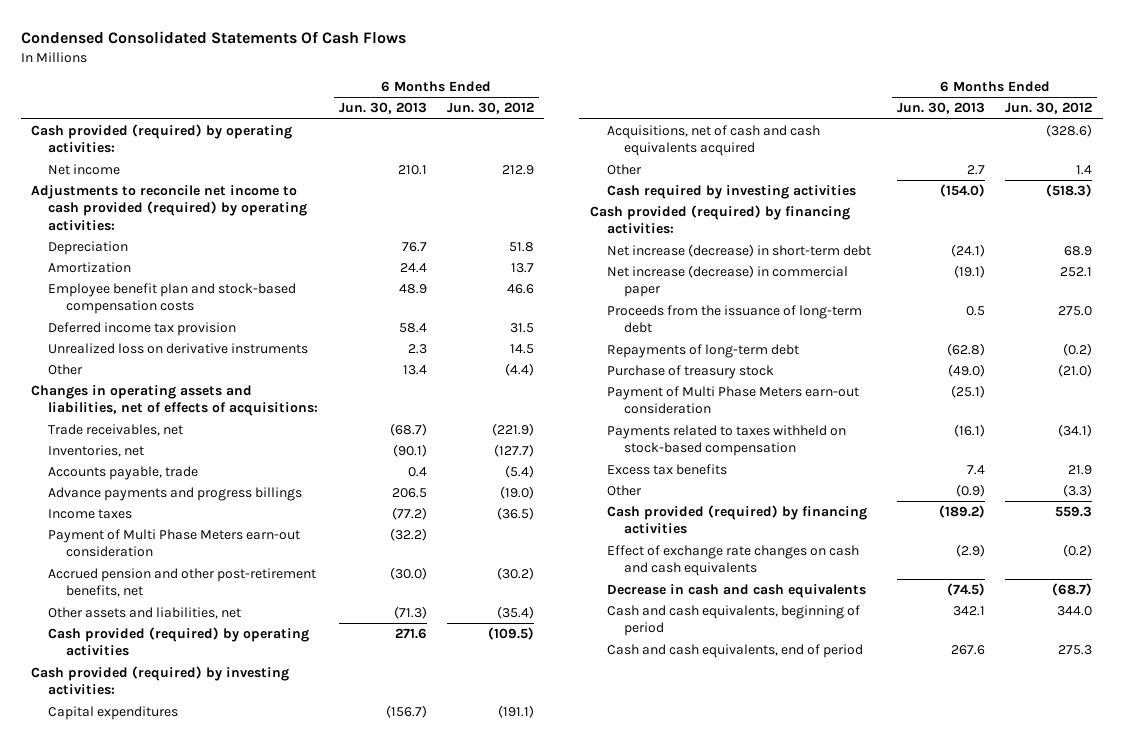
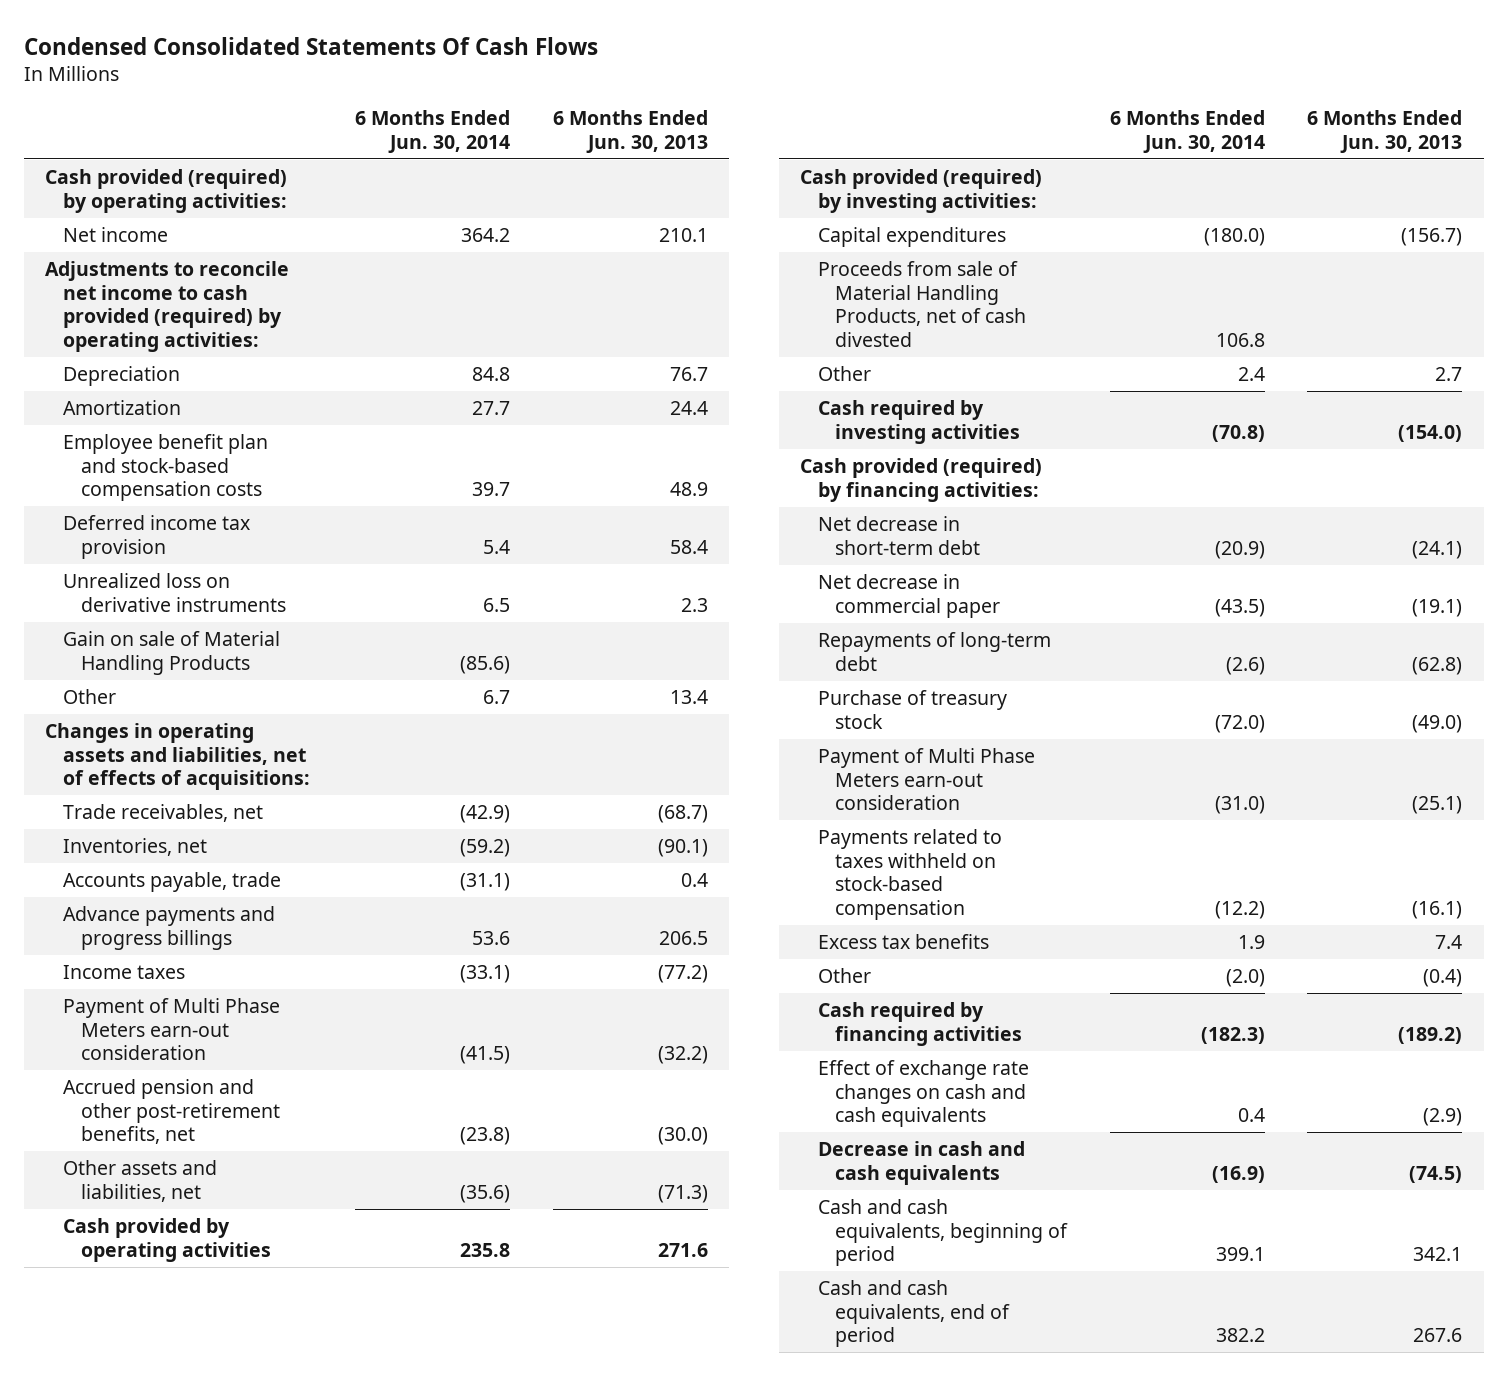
- | 6 Months Ended Jun. 30, 2013 | 6 Months Ended Jun. 30, 2012
+ | 6 Months Ended Jun. 30, 2014 | 6 Months Ended Jun. 30, 2013
+ Gain on sale of Material Handling Products | (85.6) |
- Cash provided (required) by operating activities | 271.6 | (109.5)
+ Cash provided by operating activities | 235.8 | 271.6
- Acquisitions, net of cash and cash equivalents acquired | | (328.6)
+ Proceeds from sale of Material Handling Products, net of cash divested | 106.8 |
- Net increase (decrease) in short-term debt | (24.1) | 68.9
- Net increase (decrease) in commercial paper | (19.1) | 252.1
- Proceeds from the issuance of long-term debt | 0.5 | 275.0
+ Net decrease in short-term debt | (20.9) | (24.1)
+ Net decrease in commercial paper | (43.5) | (19.1)
- Other | (0.9) | (3.3)
- Cash provided (required) by financing activities | (189.2) | 559.3
+ Other | (2.0) | (0.4)
+ Cash required by financing activities | (182.3) | (189.2)

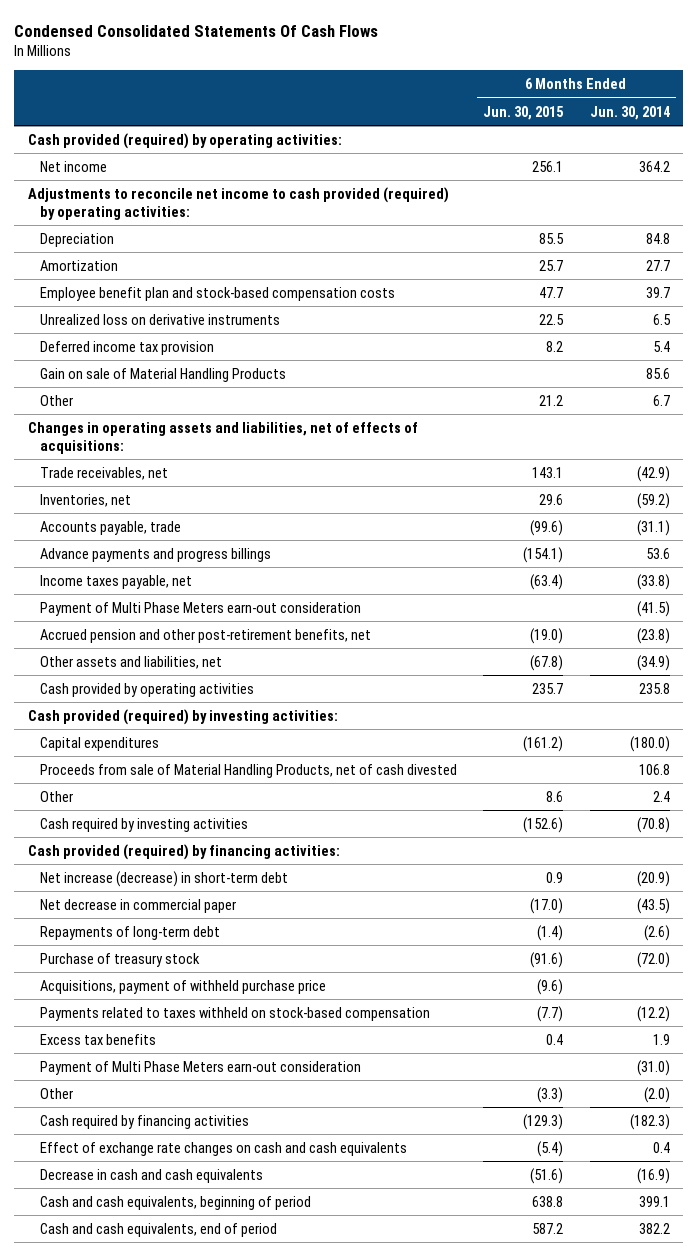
- | 6 Months Ended Jun. 30, 2014 | 6 Months Ended Jun. 30, 2013
+ | 6 Months Ended Jun. 30, 2015 | 6 Months Ended Jun. 30, 2014
- Gain on sale of Material Handling Products | (85.6) |
moved down: Deferred income tax provision | 8.2 | 5.4
+ Gain on sale of Material Handling Products | | 85.6
- Income taxes | (33.1) | (77.2)
+ Income taxes payable, net | (63.4) | (33.8)
- Other assets and liabilities, net | (35.6) | (71.3)
+ Other assets and liabilities, net | (67.8) | (34.9)
- Net decrease in short-term debt | (20.9) | (24.1)
+ Net increase (decrease) in short-term debt | 0.9 | (20.9)
+ Acquisitions, payment of withheld purchase price | (9.6) |
moved down: Payment of Multi Phase Meters earn-out consideration | | (31.0)

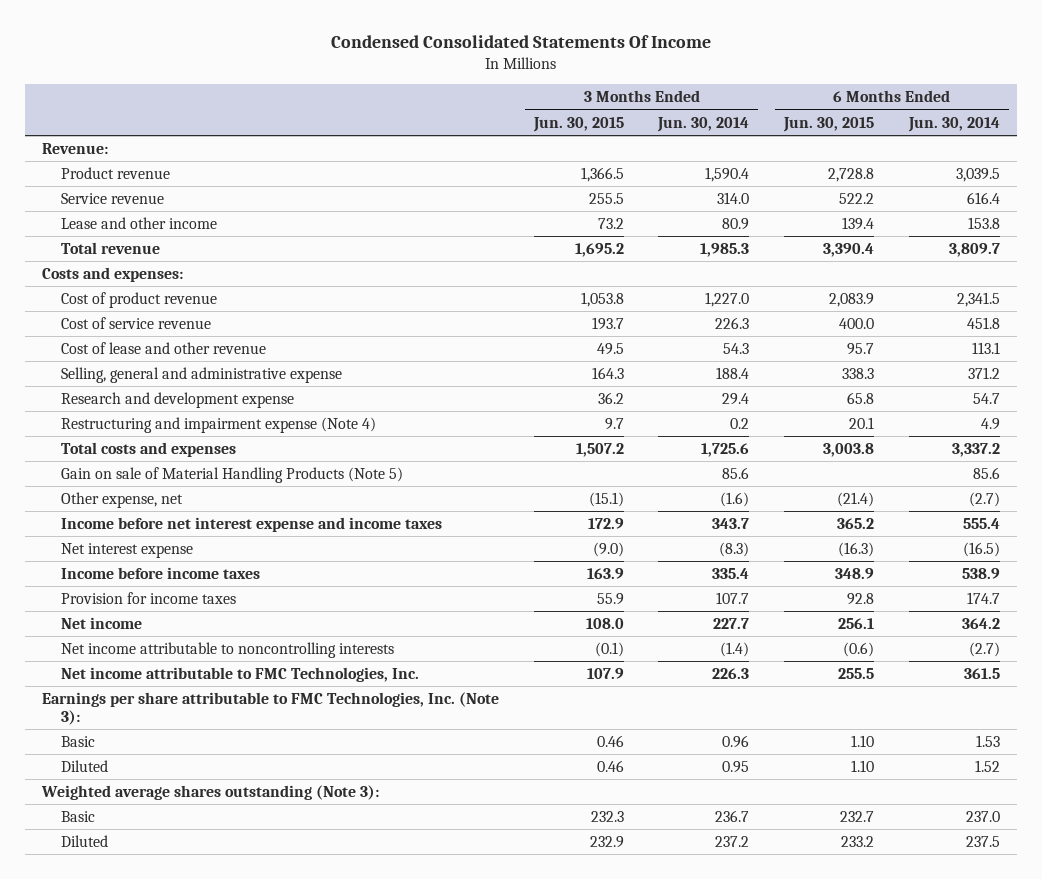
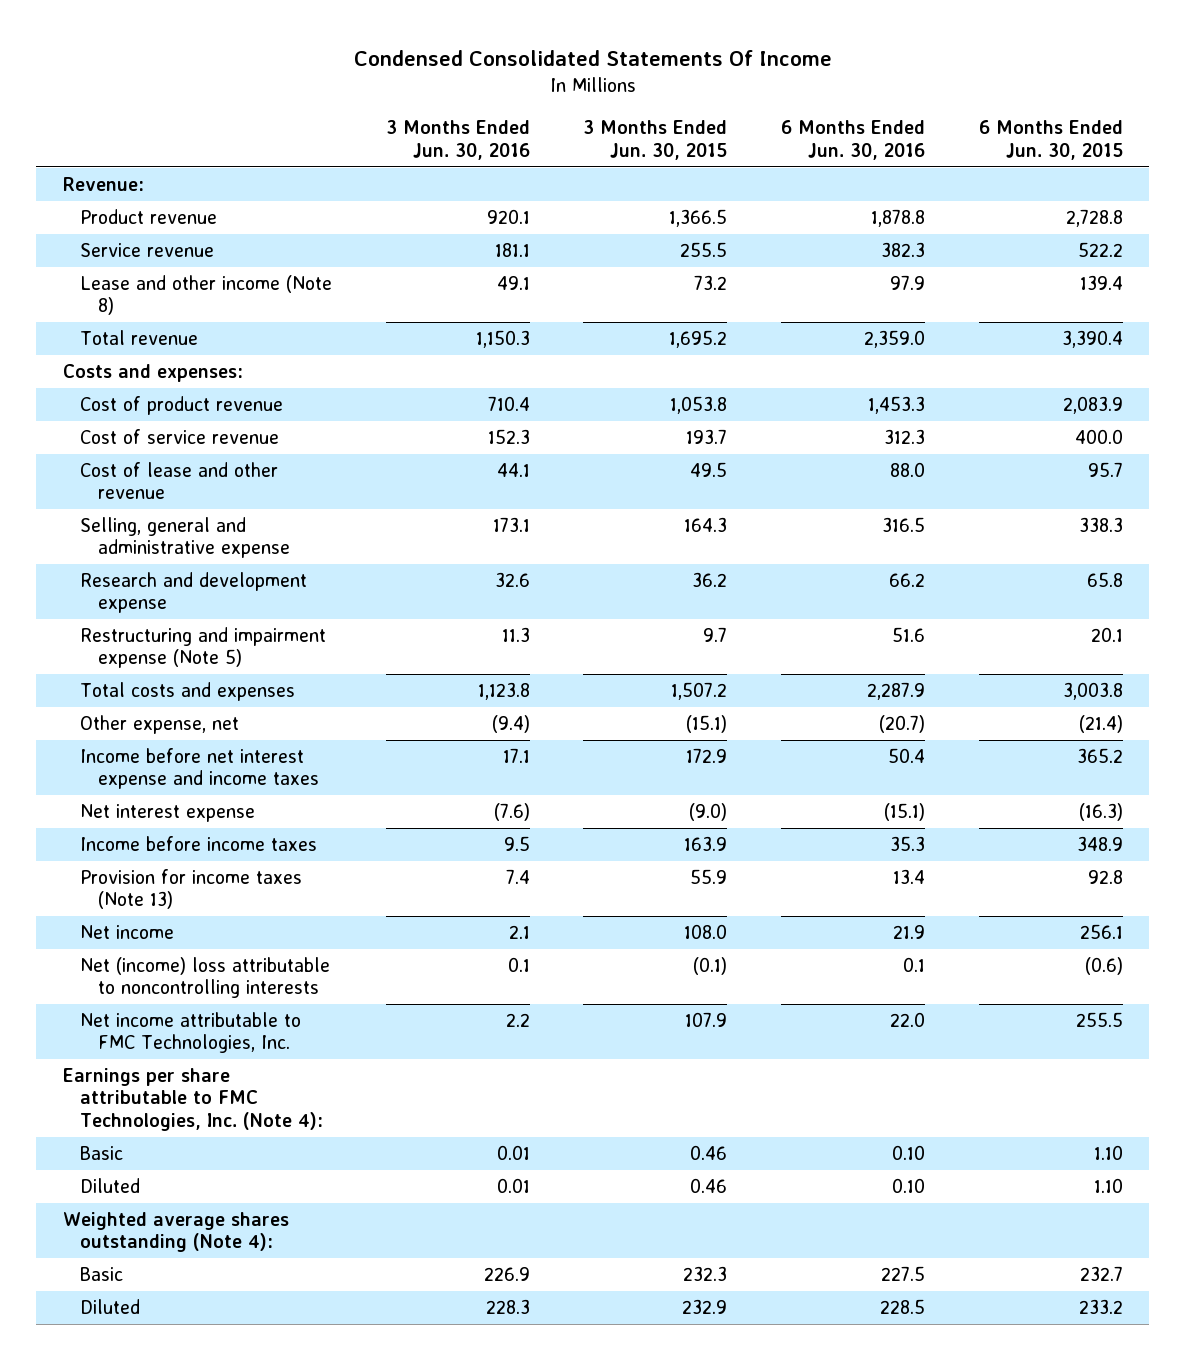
- | 3 Months Ended Jun. 30, 2015 | 3 Months Ended Jun. 30, 2014 | 6 Months Ended Jun. 30, 2015 | 6 Months Ended Jun. 30, 2014
+ | 3 Months Ended Jun. 30, 2016 | 3 Months Ended Jun. 30, 2015 | 6 Months Ended Jun. 30, 2016 | 6 Months Ended Jun. 30, 2015
- Lease and other income | 73.2 | 80.9 | 139.4 | 153.8
+ Lease and other income (Note 8) | 49.1 | 73.2 | 97.9 | 139.4
- Restructuring and impairment expense (Note 4) | 9.7 | 0.2 | 20.1 | 4.9
+ Restructuring and impairment expense (Note 5) | 11.3 | 9.7 | 51.6 | 20.1
- Gain on sale of Material Handling Products (Note 5) | | 85.6 | | 85.6
- Provision for income taxes | 55.9 | 107.7 | 92.8 | 174.7
+ Provision for income taxes (Note 13) | 7.4 | 55.9 | 13.4 | 92.8
- Net income attributable to noncontrolling interests | (0.1) | (1.4) | (0.6) | (2.7)
+ Net (income) loss attributable to noncontrolling interests | 0.1 | (0.1) | 0.1 | (0.6)
- Earnings per share attributable to FMC Technologies, Inc. (Note 3):
+ Earnings per share attributable to FMC Technologies, Inc. (Note 4):
- Weighted average shares outstanding (Note 3):
+ Weighted average shares outstanding (Note 4):

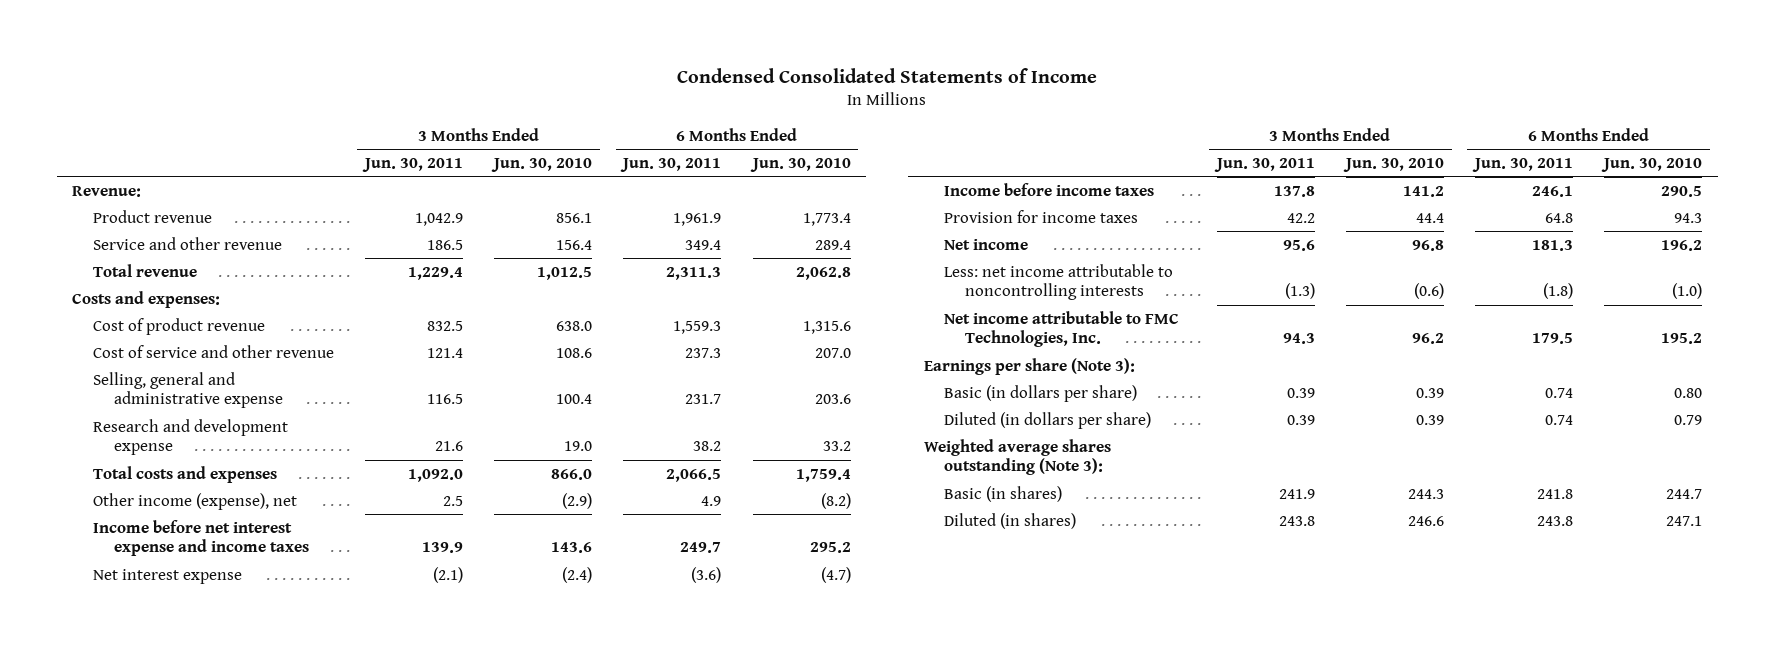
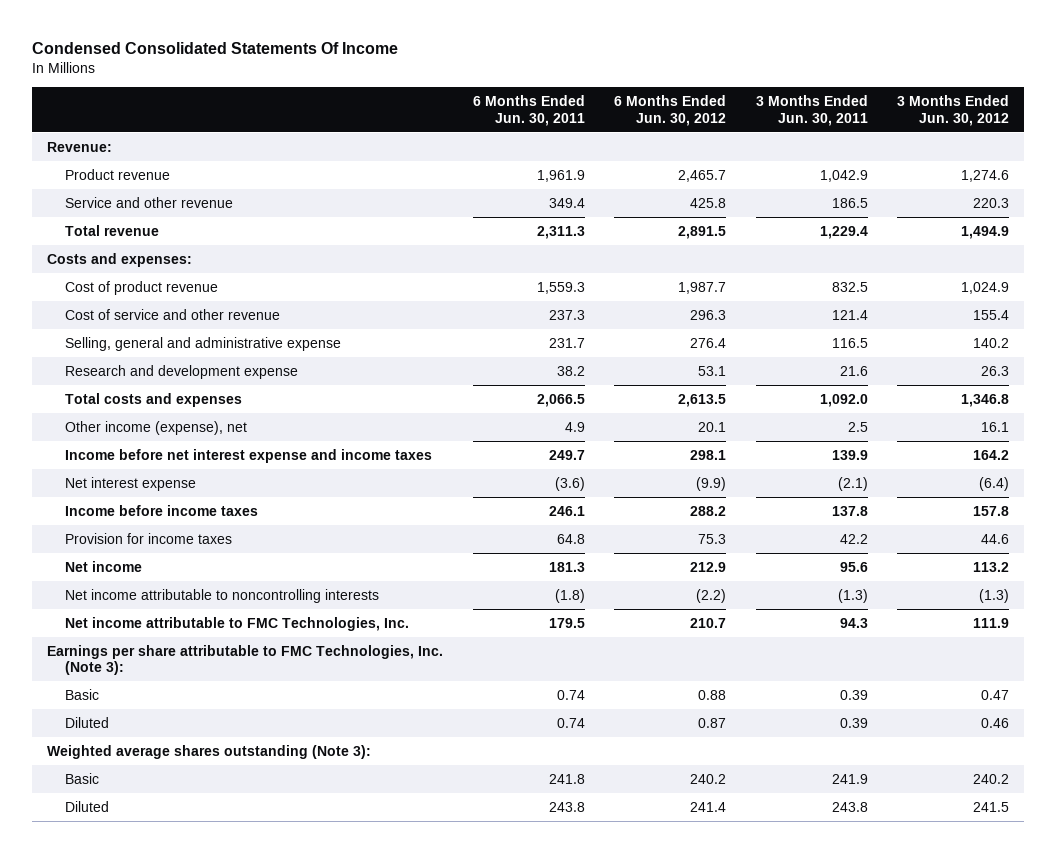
- Condensed Consolidated Statements of Income
+ Condensed Consolidated Statements Of Income
- | 3 Months Ended Jun. 30, 2011 | 3 Months Ended Jun. 30, 2010 | 6 Months Ended Jun. 30, 2011 | 6 Months Ended Jun. 30, 2010
+ | 6 Months Ended Jun. 30, 2011 | 6 Months Ended Jun. 30, 2012 | 3 Months Ended Jun. 30, 2011 | 3 Months Ended Jun. 30, 2012
- Less: net income attributable to noncontrolling interests | (1.3) | (0.6) | (1.8) | (1.0)
+ Net income attributable to noncontrolling interests | (1.8) | (2.2) | (1.3) | (1.3)
- Earnings per share (Note 3):
- Basic (in dollars per share) | 0.39 | 0.39 | 0.74 | 0.80
- Diluted (in dollars per share) | 0.39 | 0.39 | 0.74 | 0.79
+ Earnings per share attributable to FMC Technologies, Inc. (Note 3):
+ Basic | 0.74 | 0.88 | 0.39 | 0.47
+ Diluted | 0.74 | 0.87 | 0.39 | 0.46
- Basic (in shares) | 241.9 | 244.3 | 241.8 | 244.7
- Diluted (in shares) | 243.8 | 246.6 | 243.8 | 247.1
+ Basic | 241.8 | 240.2 | 241.9 | 240.2
+ Diluted | 243.8 | 241.4 | 243.8 | 241.5

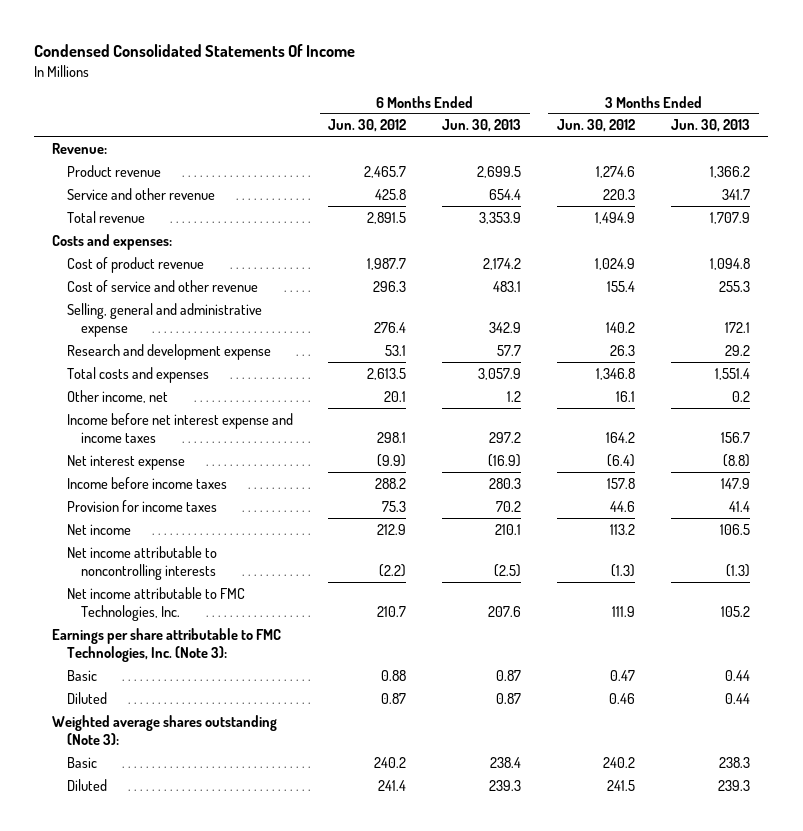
- | 6 Months Ended Jun. 30, 2011 | 6 Months Ended Jun. 30, 2012 | 3 Months Ended Jun. 30, 2011 | 3 Months Ended Jun. 30, 2012
+ | 6 Months Ended Jun. 30, 2012 | 6 Months Ended Jun. 30, 2013 | 3 Months Ended Jun. 30, 2012 | 3 Months Ended Jun. 30, 2013
- Other income (expense), net | 4.9 | 20.1 | 2.5 | 16.1
+ Other income, net | 20.1 | 1.2 | 16.1 | 0.2

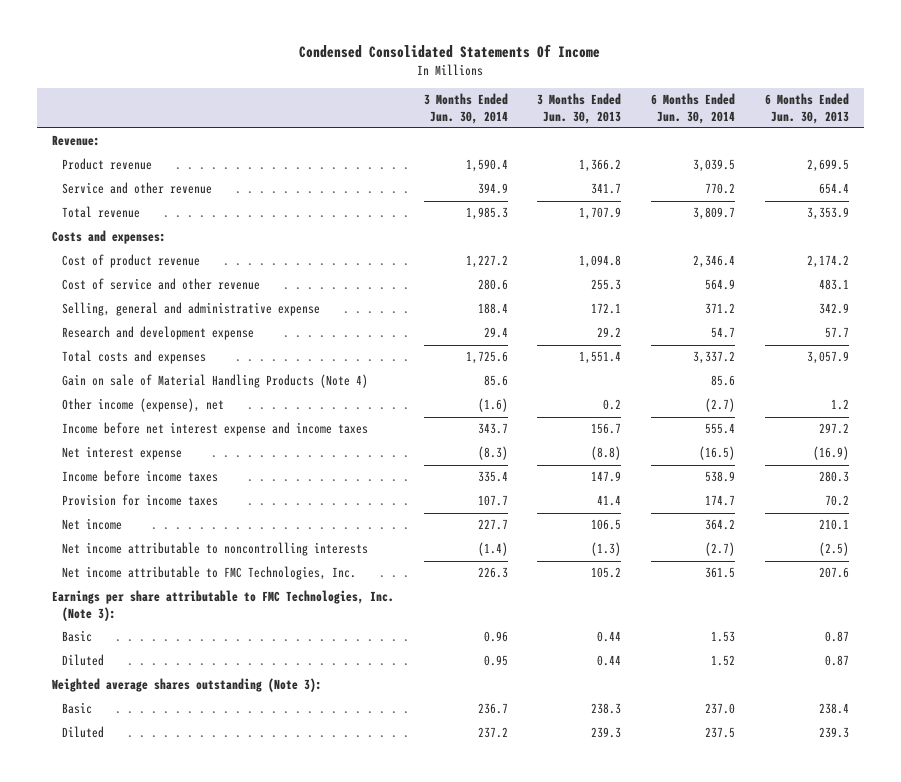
- | 6 Months Ended Jun. 30, 2012 | 6 Months Ended Jun. 30, 2013 | 3 Months Ended Jun. 30, 2012 | 3 Months Ended Jun. 30, 2013
+ | 3 Months Ended Jun. 30, 2014 | 3 Months Ended Jun. 30, 2013 | 6 Months Ended Jun. 30, 2014 | 6 Months Ended Jun. 30, 2013
- Other income, net | 20.1 | 1.2 | 16.1 | 0.2
+ Gain on sale of Material Handling Products (Note 4) | 85.6 | | 85.6 |
+ Other income (expense), net | (1.6) | 0.2 | (2.7) | 1.2

